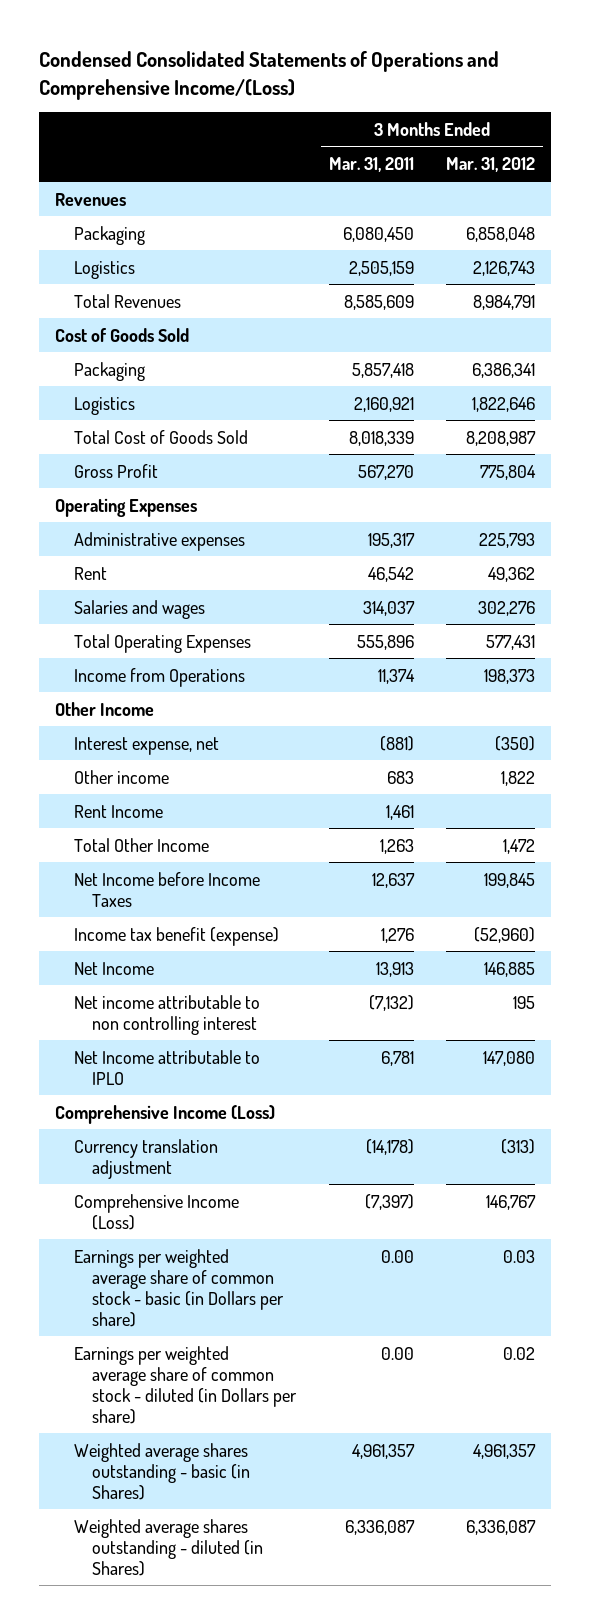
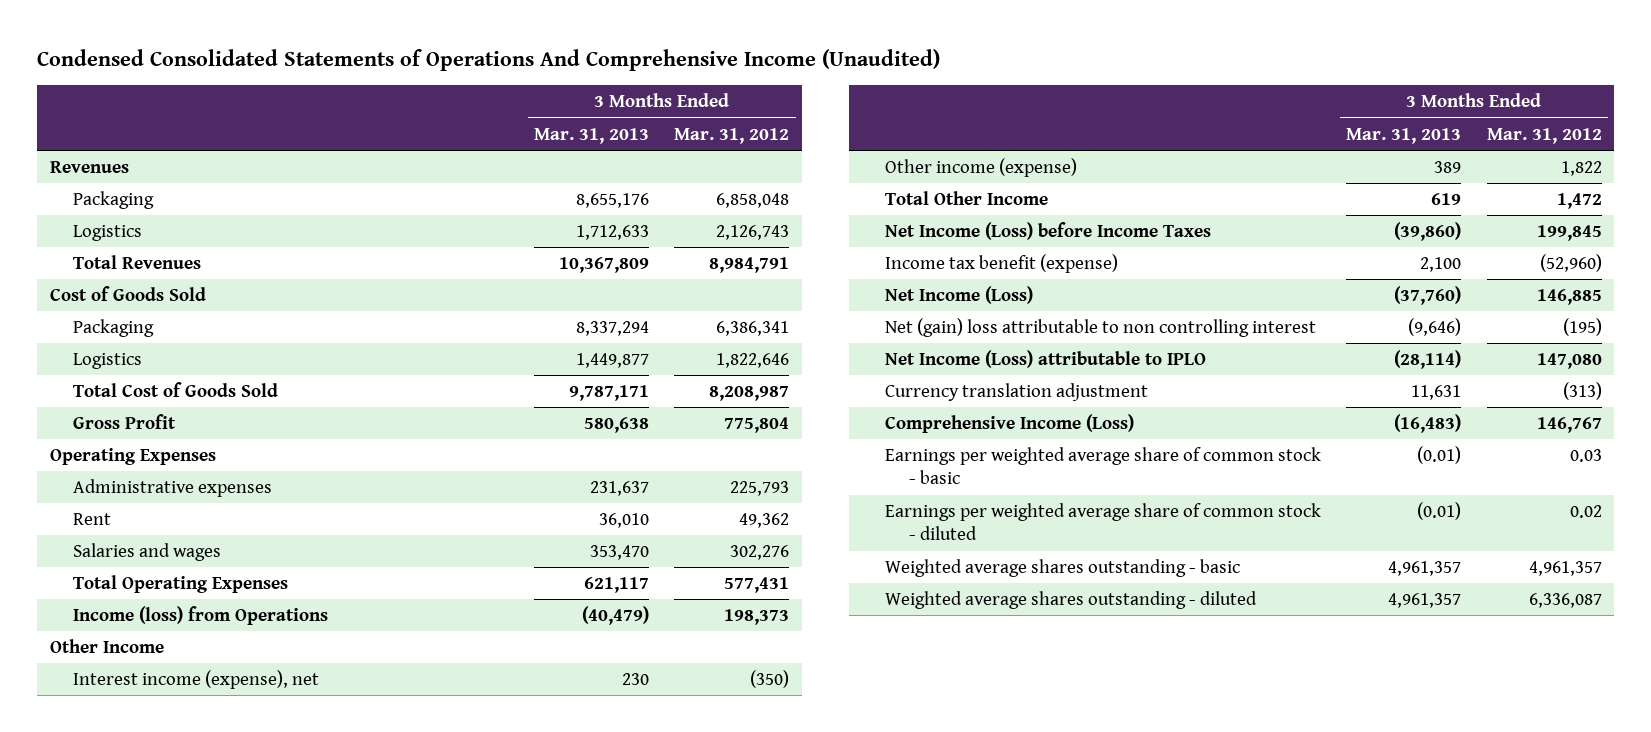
- Condensed Consolidated Statements of Operations and Comprehensive Income/(Loss)
+ Condensed Consolidated Statements of Operations And Comprehensive Income (Unaudited)
- | 3 Months Ended Mar. 31, 2011 | 3 Months Ended Mar. 31, 2012
+ | 3 Months Ended Mar. 31, 2013 | 3 Months Ended Mar. 31, 2012
- Income from Operations | 11,374 | 198,373
+ Income (loss) from Operations | (40,479) | 198,373
- Interest expense, net | (881) | (350)
- Other income | 683 | 1,822
- Rent Income | 1,461 |
+ Interest income (expense), net | 230 | (350)
+ Other income (expense) | 389 | 1,822
- Net Income before Income Taxes | 12,637 | 199,845
+ Net Income (Loss) before Income Taxes | (39,860) | 199,845
- Net Income | 13,913 | 146,885
- Net income attributable to non controlling interest | (7,132) | 195
- Net Income attributable to IPLO | 6,781 | 147,080
- Comprehensive Income (Loss)
+ Net Income (Loss) | (37,760) | 146,885
+ Net (gain) loss attributable to non controlling interest | (9,646) | (195)
+ Net Income (Loss) attributable to IPLO | (28,114) | 147,080
- Earnings per weighted average share of common stock - basic (in Dollars per share) | 0.00 | 0.03
- Earnings per weighted average share of common stock - diluted (in Dollars per share) | 0.00 | 0.02
- Weighted average shares outstanding - basic (in Shares) | 4,961,357 | 4,961,357
- Weighted average shares outstanding - diluted (in Shares) | 6,336,087 | 6,336,087
+ Earnings per weighted average share of common stock - basic | (0.01) | 0.03
+ Earnings per weighted average share of common stock - diluted | (0.01) | 0.02
+ Weighted average shares outstanding - basic | 4,961,357 | 4,961,357
+ Weighted average shares outstanding - diluted | 4,961,357 | 6,336,087

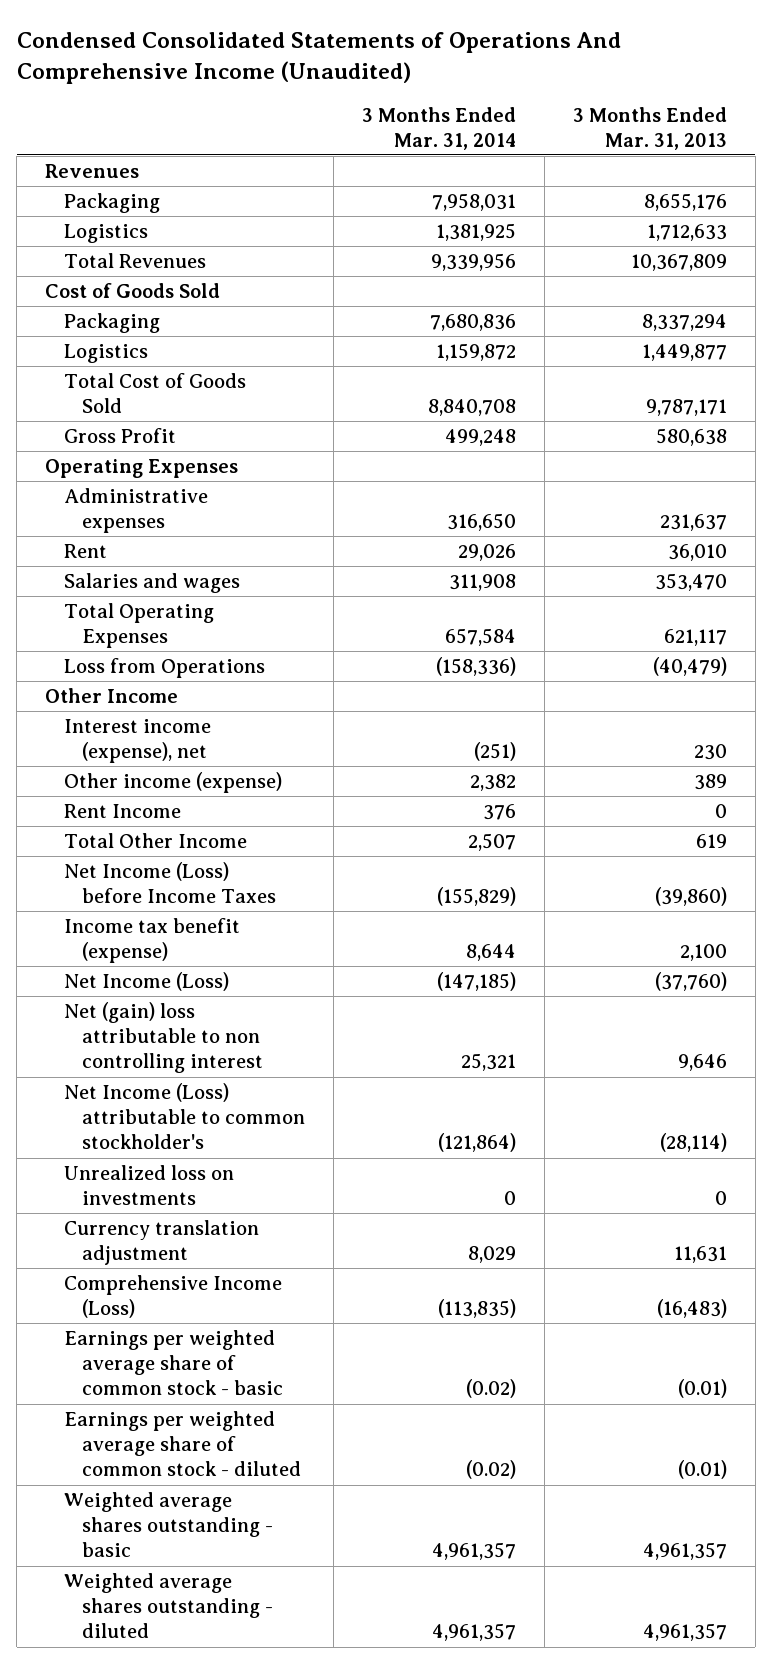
- | 3 Months Ended Mar. 31, 2013 | 3 Months Ended Mar. 31, 2012
+ | 3 Months Ended Mar. 31, 2014 | 3 Months Ended Mar. 31, 2013
- Income (loss) from Operations | (40,479) | 198,373
+ Loss from Operations | (158,336) | (40,479)
+ Rent Income | 376 | 0
- Net (gain) loss attributable to non controlling interest | (9,646) | (195)
- Net Income (Loss) attributable to IPLO | (28,114) | 147,080
+ Net (gain) loss attributable to non controlling interest | 25,321 | 9,646
+ Net Income (Loss) attributable to common stockholder's | (121,864) | (28,114)
+ Unrealized loss on investments | 0 | 0

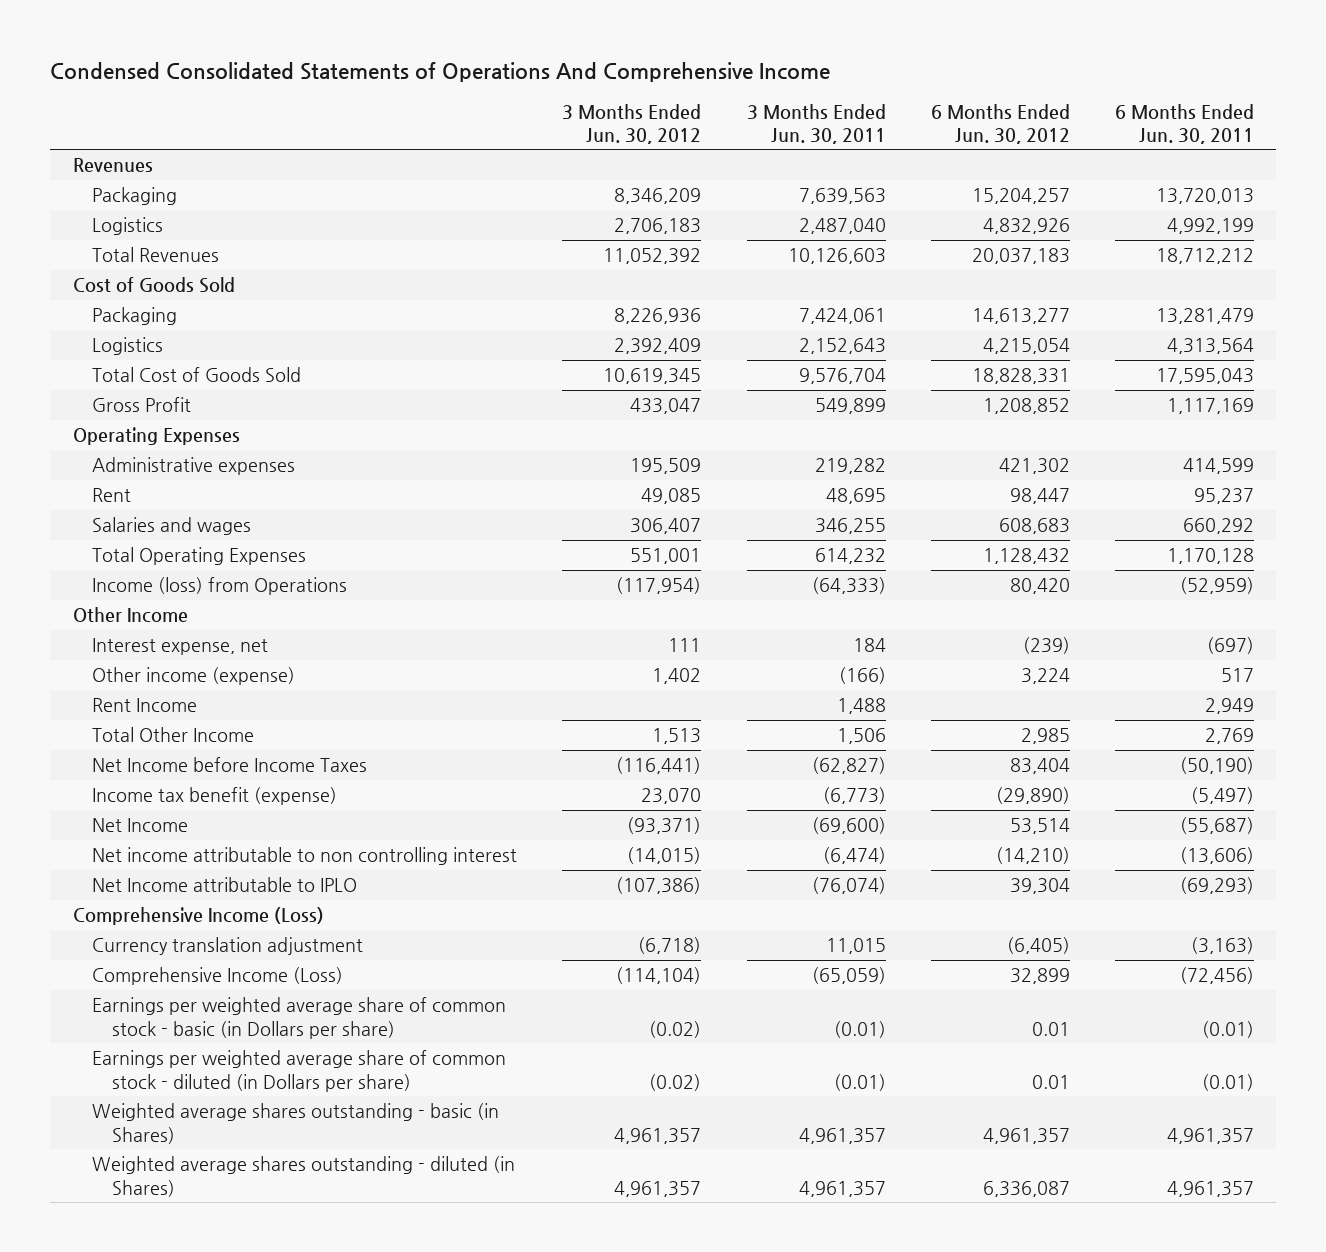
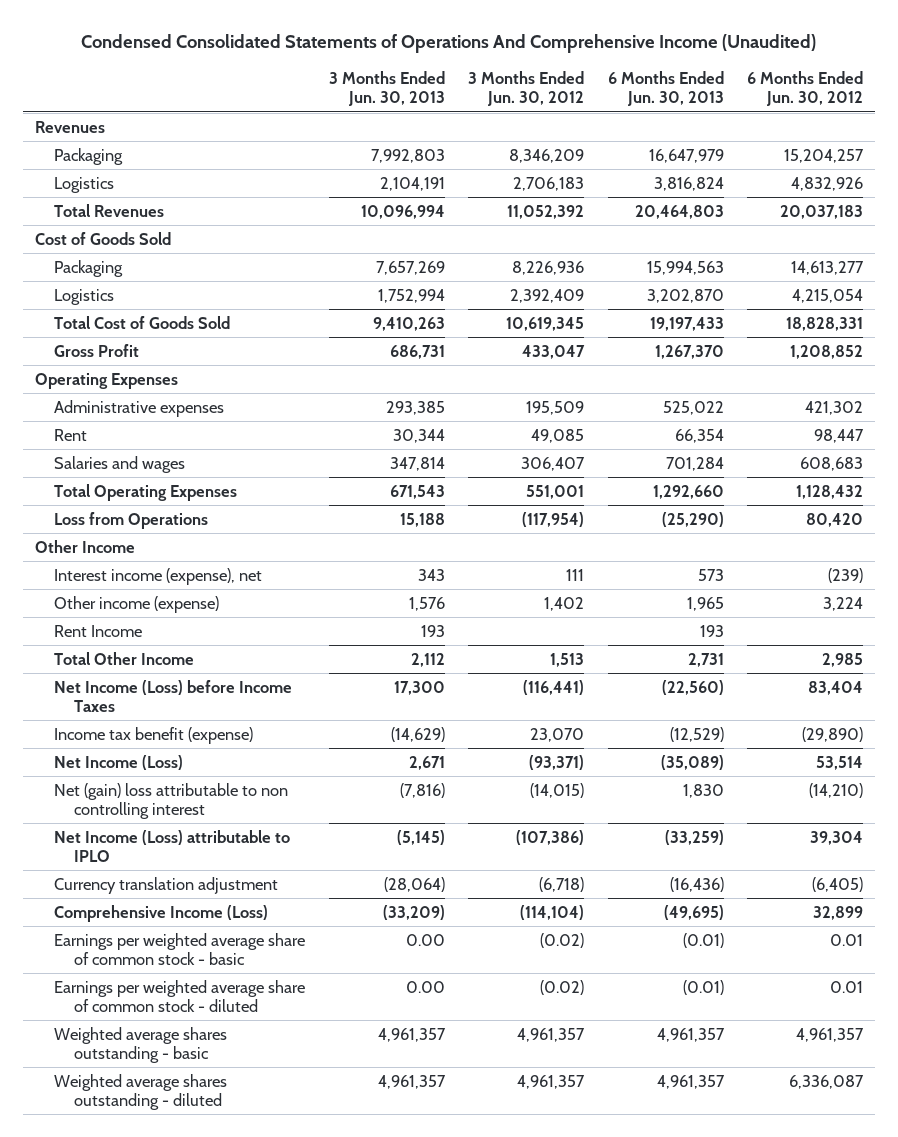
- Condensed Consolidated Statements of Operations And Comprehensive Income
+ Condensed Consolidated Statements of Operations And Comprehensive Income (Unaudited)
- | 3 Months Ended Jun. 30, 2012 | 3 Months Ended Jun. 30, 2011 | 6 Months Ended Jun. 30, 2012 | 6 Months Ended Jun. 30, 2011
+ | 3 Months Ended Jun. 30, 2013 | 3 Months Ended Jun. 30, 2012 | 6 Months Ended Jun. 30, 2013 | 6 Months Ended Jun. 30, 2012
- Income (loss) from Operations | (117,954) | (64,333) | 80,420 | (52,959)
+ Loss from Operations | 15,188 | (117,954) | (25,290) | 80,420
- Interest expense, net | 111 | 184 | (239) | (697)
+ Interest income (expense), net | 343 | 111 | 573 | (239)
- Net Income before Income Taxes | (116,441) | (62,827) | 83,404 | (50,190)
+ Net Income (Loss) before Income Taxes | 17,300 | (116,441) | (22,560) | 83,404
- Net Income | (93,371) | (69,600) | 53,514 | (55,687)
- Net income attributable to non controlling interest | (14,015) | (6,474) | (14,210) | (13,606)
- Net Income attributable to IPLO | (107,386) | (76,074) | 39,304 | (69,293)
- Comprehensive Income (Loss)
+ Net Income (Loss) | 2,671 | (93,371) | (35,089) | 53,514
+ Net (gain) loss attributable to non controlling interest | (7,816) | (14,015) | 1,830 | (14,210)
+ Net Income (Loss) attributable to IPLO | (5,145) | (107,386) | (33,259) | 39,304
- Earnings per weighted average share of common stock - basic (in Dollars per share) | (0.02) | (0.01) | 0.01 | (0.01)
- Earnings per weighted average share of common stock - diluted (in Dollars per share) | (0.02) | (0.01) | 0.01 | (0.01)
- Weighted average shares outstanding - basic (in Shares) | 4,961,357 | 4,961,357 | 4,961,357 | 4,961,357
- Weighted average shares outstanding - diluted (in Shares) | 4,961,357 | 4,961,357 | 6,336,087 | 4,961,357
+ Earnings per weighted average share of common stock - basic | 0.00 | (0.02) | (0.01) | 0.01
+ Earnings per weighted average share of common stock - diluted | 0.00 | (0.02) | (0.01) | 0.01
+ Weighted average shares outstanding - basic | 4,961,357 | 4,961,357 | 4,961,357 | 4,961,357
+ Weighted average shares outstanding - diluted | 4,961,357 | 4,961,357 | 4,961,357 | 6,336,087

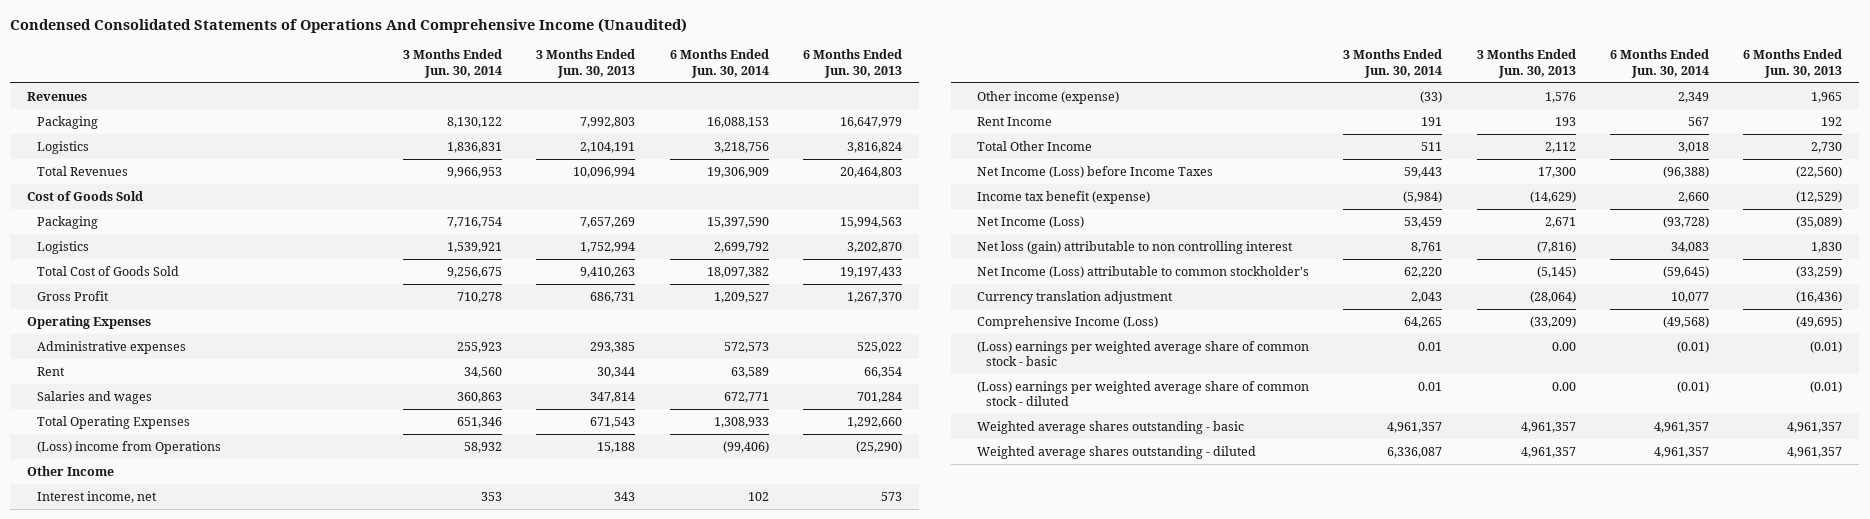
- | 3 Months Ended Jun. 30, 2013 | 3 Months Ended Jun. 30, 2012 | 6 Months Ended Jun. 30, 2013 | 6 Months Ended Jun. 30, 2012
+ | 3 Months Ended Jun. 30, 2014 | 3 Months Ended Jun. 30, 2013 | 6 Months Ended Jun. 30, 2014 | 6 Months Ended Jun. 30, 2013
- Loss from Operations | 15,188 | (117,954) | (25,290) | 80,420
+ (Loss) income from Operations | 58,932 | 15,188 | (99,406) | (25,290)
- Interest income (expense), net | 343 | 111 | 573 | (239)
+ Interest income, net | 353 | 343 | 102 | 573
- Rent Income | 193 | | 193 |
- Total Other Income | 2,112 | 1,513 | 2,731 | 2,985
+ Rent Income | 191 | 193 | 567 | 192
+ Total Other Income | 511 | 2,112 | 3,018 | 2,730
- Net (gain) loss attributable to non controlling interest | (7,816) | (14,015) | 1,830 | (14,210)
- Net Income (Loss) attributable to IPLO | (5,145) | (107,386) | (33,259) | 39,304
+ Net loss (gain) attributable to non controlling interest | 8,761 | (7,816) | 34,083 | 1,830
+ Net Income (Loss) attributable to common stockholder's | 62,220 | (5,145) | (59,645) | (33,259)
- Earnings per weighted average share of common stock - basic | 0.00 | (0.02) | (0.01) | 0.01
- Earnings per weighted average share of common stock - diluted | 0.00 | (0.02) | (0.01) | 0.01
+ (Loss) earnings per weighted average share of common stock - basic | 0.01 | 0.00 | (0.01) | (0.01)
+ (Loss) earnings per weighted average share of common stock - diluted | 0.01 | 0.00 | (0.01) | (0.01)

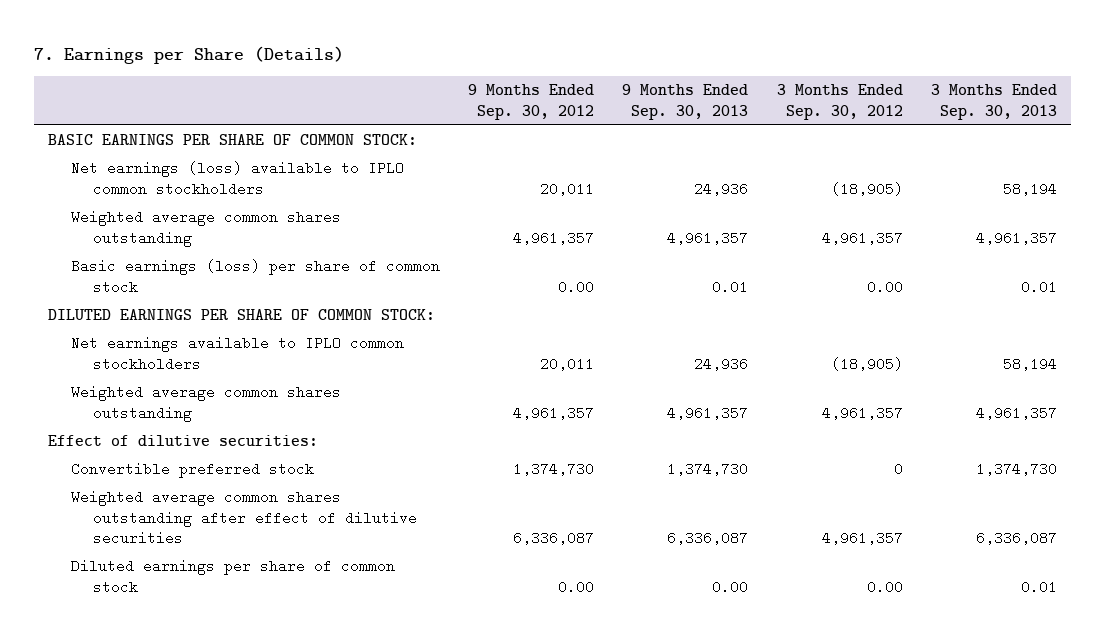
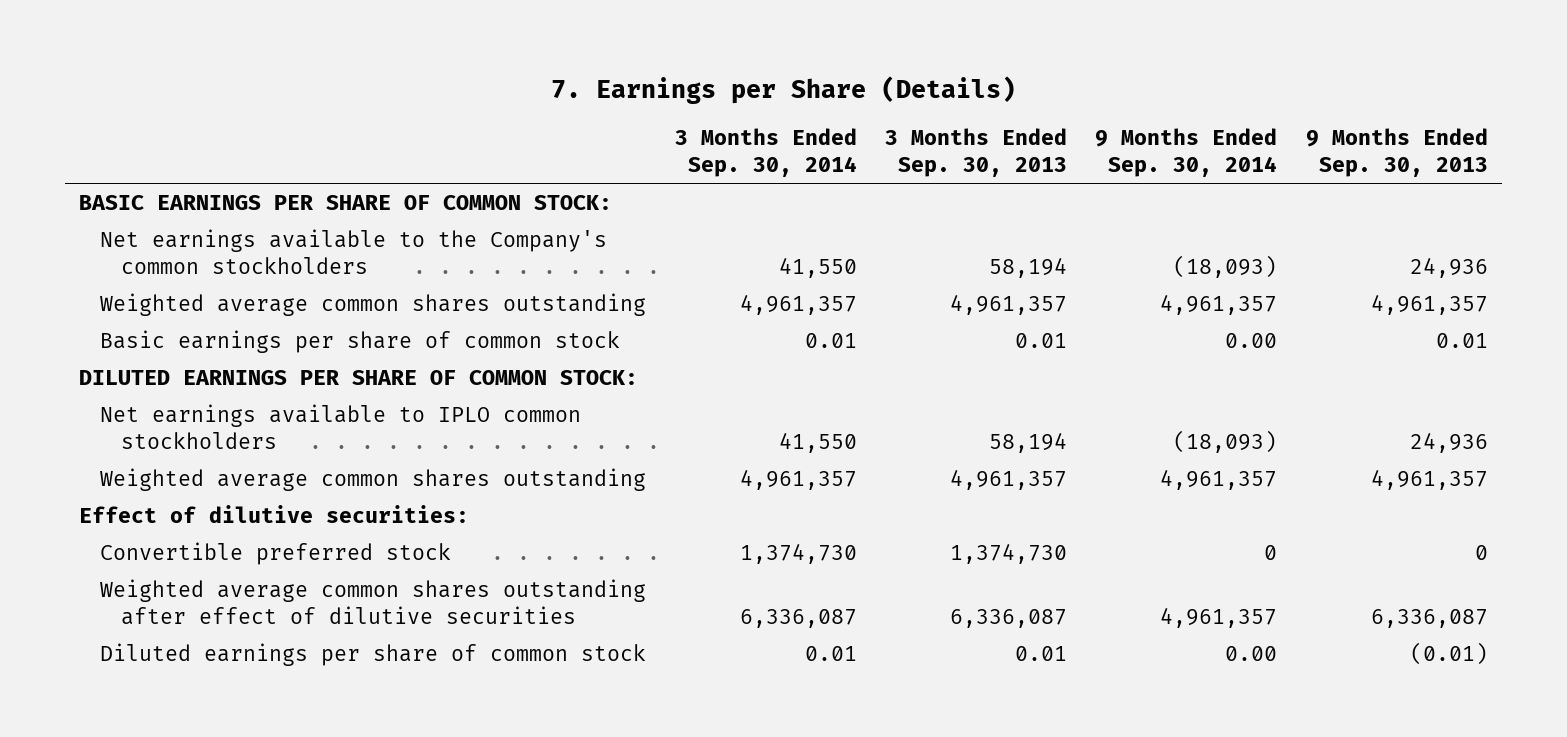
- | 9 Months Ended Sep. 30, 2012 | 9 Months Ended Sep. 30, 2013 | 3 Months Ended Sep. 30, 2012 | 3 Months Ended Sep. 30, 2013
+ | 3 Months Ended Sep. 30, 2014 | 3 Months Ended Sep. 30, 2013 | 9 Months Ended Sep. 30, 2014 | 9 Months Ended Sep. 30, 2013
- Net earnings (loss) available to IPLO common stockholders | 20,011 | 24,936 | (18,905) | 58,194
+ Net earnings available to the Company's common stockholders | 41,550 | 58,194 | (18,093) | 24,936
- Basic earnings (loss) per share of common stock | 0.00 | 0.01 | 0.00 | 0.01
+ Basic earnings per share of common stock | 0.01 | 0.01 | 0.00 | 0.01
- Convertible preferred stock | 1,374,730 | 1,374,730 | 0 | 1,374,730
+ Convertible preferred stock | 1,374,730 | 1,374,730 | 0 | 0
- Diluted earnings per share of common stock | 0.00 | 0.00 | 0.00 | 0.01
+ Diluted earnings per share of common stock | 0.01 | 0.01 | 0.00 | (0.01)

